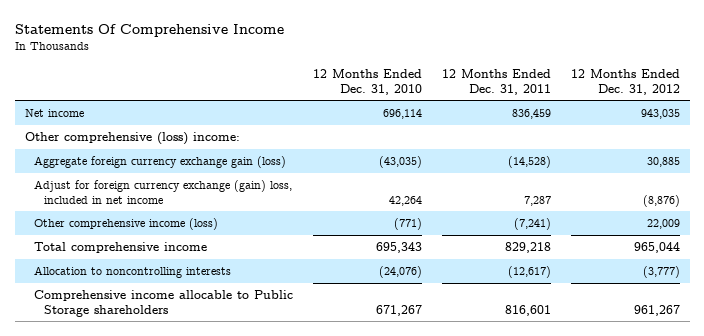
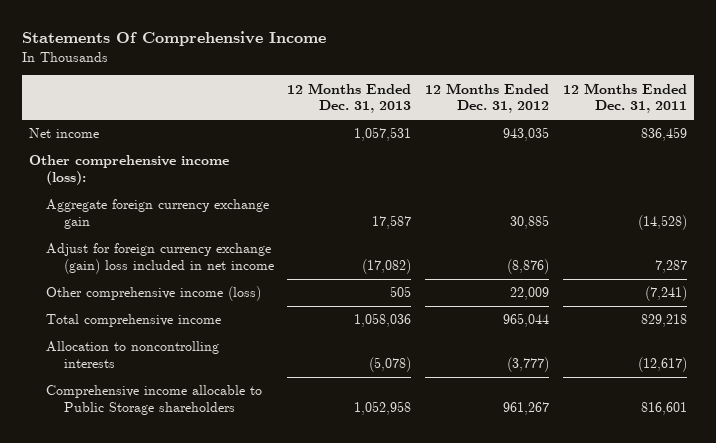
- | 12 Months Ended Dec. 31, 2010 | 12 Months Ended Dec. 31, 2011 | 12 Months Ended Dec. 31, 2012
+ | 12 Months Ended Dec. 31, 2013 | 12 Months Ended Dec. 31, 2012 | 12 Months Ended Dec. 31, 2011
- Other comprehensive (loss) income:
- Aggregate foreign currency exchange gain (loss) | (43,035) | (14,528) | 30,885
- Adjust for foreign currency exchange (gain) loss, included in net income | 42,264 | 7,287 | (8,876)
+ Other comprehensive income (loss):
+ Aggregate foreign currency exchange gain | 17,587 | 30,885 | (14,528)
+ Adjust for foreign currency exchange (gain) loss included in net income | (17,082) | (8,876) | 7,287

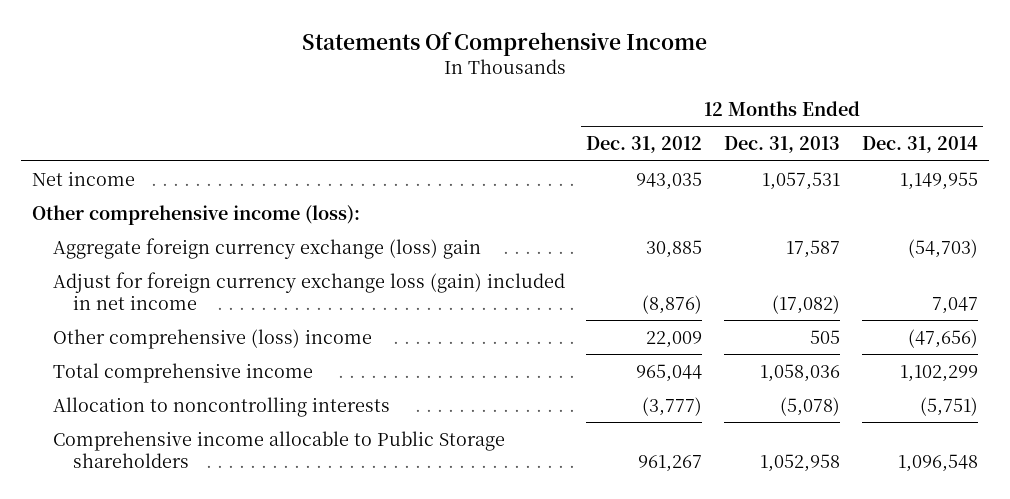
- | 12 Months Ended Dec. 31, 2013 | 12 Months Ended Dec. 31, 2012 | 12 Months Ended Dec. 31, 2011
+ | 12 Months Ended Dec. 31, 2012 | 12 Months Ended Dec. 31, 2013 | 12 Months Ended Dec. 31, 2014
- Aggregate foreign currency exchange gain | 17,587 | 30,885 | (14,528)
- Adjust for foreign currency exchange (gain) loss included in net income | (17,082) | (8,876) | 7,287
- Other comprehensive income (loss) | 505 | 22,009 | (7,241)
+ Aggregate foreign currency exchange (loss) gain | 30,885 | 17,587 | (54,703)
+ Adjust for foreign currency exchange loss (gain) included in net income | (8,876) | (17,082) | 7,047
+ Other comprehensive (loss) income | 22,009 | 505 | (47,656)

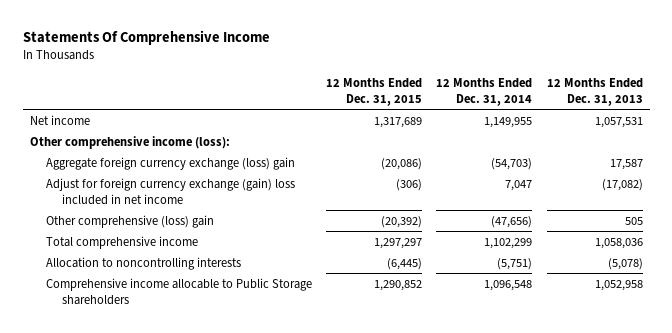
- | 12 Months Ended Dec. 31, 2012 | 12 Months Ended Dec. 31, 2013 | 12 Months Ended Dec. 31, 2014
+ | 12 Months Ended Dec. 31, 2015 | 12 Months Ended Dec. 31, 2014 | 12 Months Ended Dec. 31, 2013
- Adjust for foreign currency exchange loss (gain) included in net income | (8,876) | (17,082) | 7,047
- Other comprehensive (loss) income | 22,009 | 505 | (47,656)
+ Adjust for foreign currency exchange (gain) loss included in net income | (306) | 7,047 | (17,082)
+ Other comprehensive (loss) gain | (20,392) | (47,656) | 505

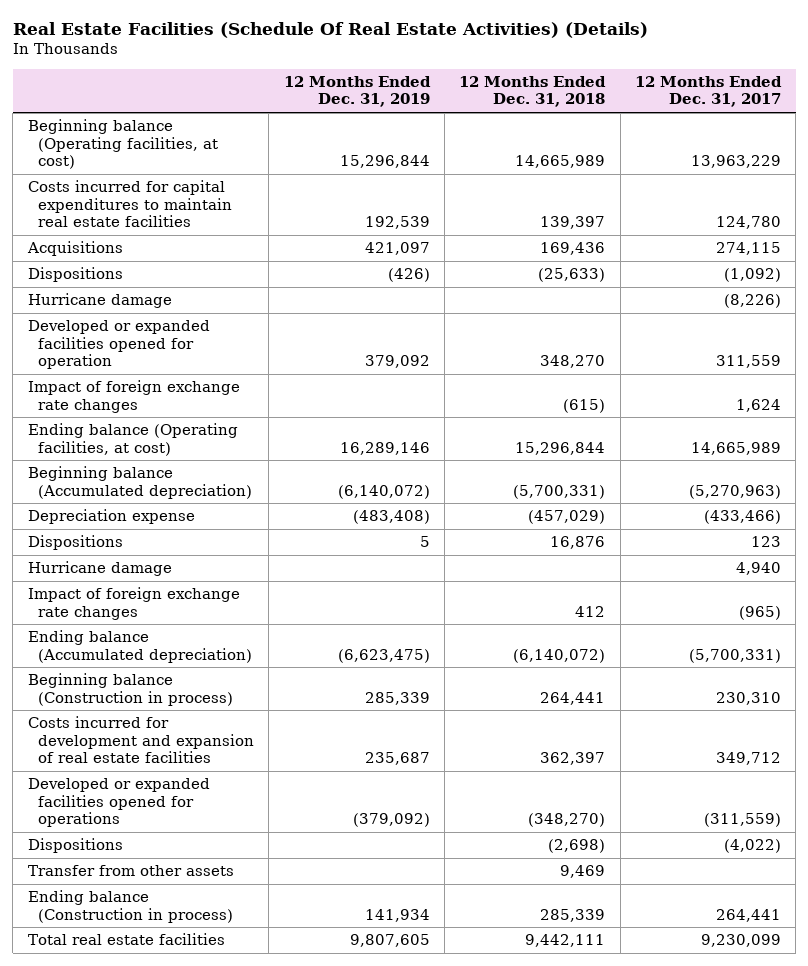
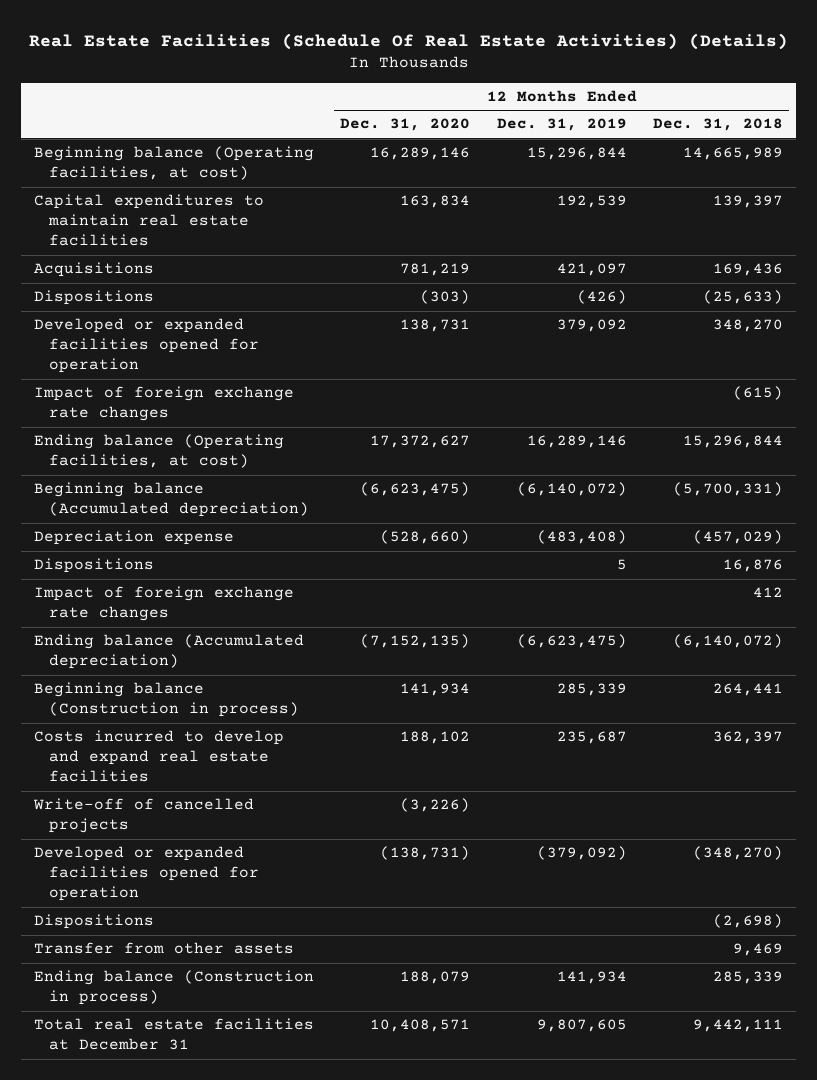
- | 12 Months Ended Dec. 31, 2019 | 12 Months Ended Dec. 31, 2018 | 12 Months Ended Dec. 31, 2017
+ | 12 Months Ended Dec. 31, 2020 | 12 Months Ended Dec. 31, 2019 | 12 Months Ended Dec. 31, 2018
- Costs incurred for capital expenditures to maintain real estate facilities | 192,539 | 139,397 | 124,780
+ Capital expenditures to maintain real estate facilities | 163,834 | 192,539 | 139,397
- Hurricane damage | | | (8,226)
- Hurricane damage | | | 4,940
- Costs incurred for development and expansion of real estate facilities | 235,687 | 362,397 | 349,712
- Developed or expanded facilities opened for operations | (379,092) | (348,270) | (311,559)
+ Costs incurred to develop and expand real estate facilities | 188,102 | 235,687 | 362,397
+ Write-off of cancelled projects | (3,226) | |
+ Developed or expanded facilities opened for operation | (138,731) | (379,092) | (348,270)
- Total real estate facilities | 9,807,605 | 9,442,111 | 9,230,099
+ Total real estate facilities at December 31 | 10,408,571 | 9,807,605 | 9,442,111

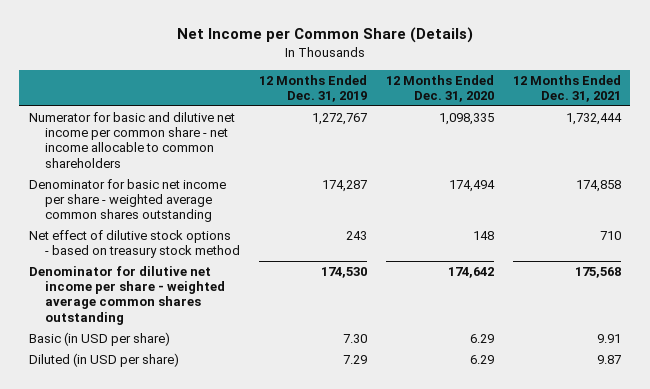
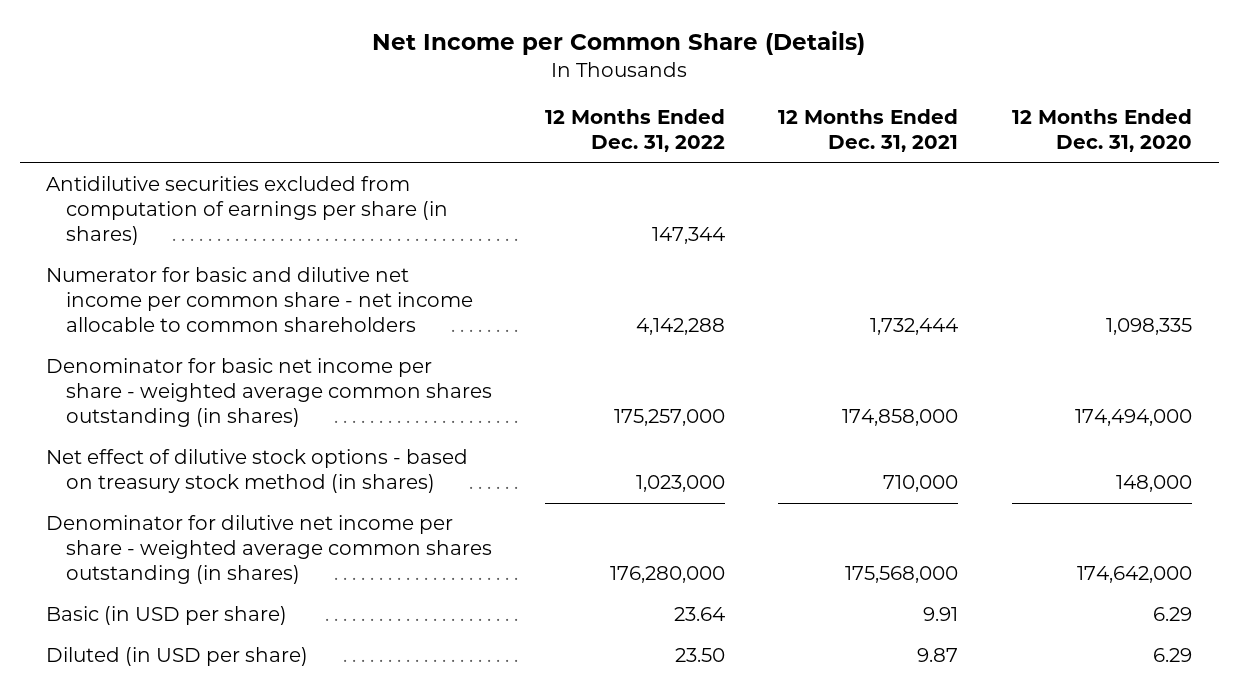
- | 12 Months Ended Dec. 31, 2019 | 12 Months Ended Dec. 31, 2020 | 12 Months Ended Dec. 31, 2021
+ | 12 Months Ended Dec. 31, 2022 | 12 Months Ended Dec. 31, 2021 | 12 Months Ended Dec. 31, 2020
+ Antidilutive securities excluded from computation of earnings per share (in shares) | 147,344 | |
- Denominator for basic net income per share - weighted average common shares outstanding | 174,287 | 174,494 | 174,858
- Net effect of dilutive stock options - based on treasury stock method | 243 | 148 | 710
- Denominator for dilutive net income per share - weighted average common shares outstanding | 174,530 | 174,642 | 175,568
+ Denominator for basic net income per share - weighted average common shares outstanding (in shares) | 175,257,000 | 174,858,000 | 174,494,000
+ Net effect of dilutive stock options - based on treasury stock method (in shares) | 1,023,000 | 710,000 | 148,000
+ Denominator for dilutive net income per share - weighted average common shares outstanding (in shares) | 176,280,000 | 175,568,000 | 174,642,000

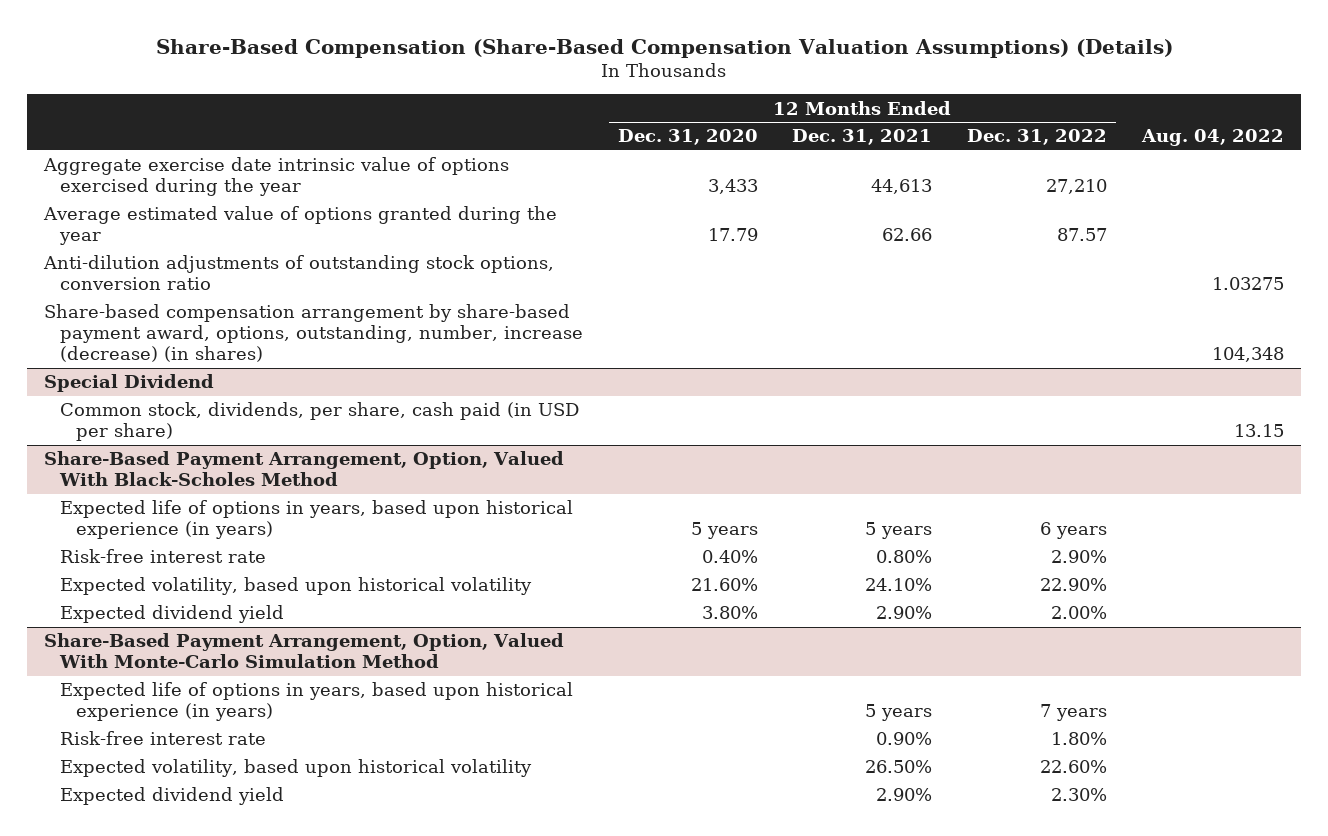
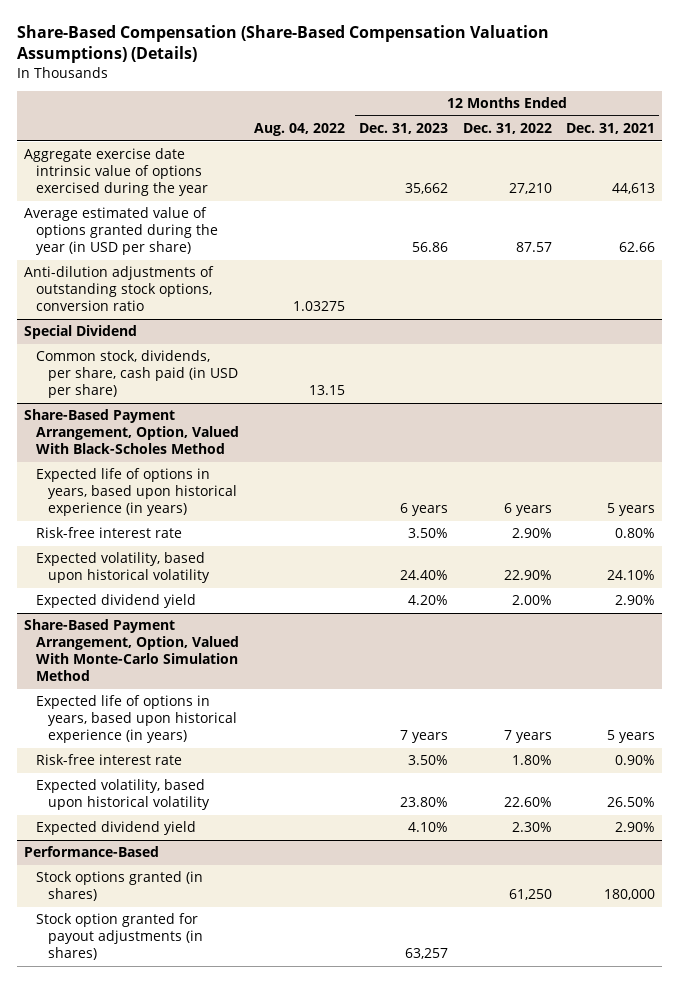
- | 12 Months Ended Dec. 31, 2020 | 12 Months Ended Dec. 31, 2021 | 12 Months Ended Dec. 31, 2022 | Aug. 04, 2022
+ | Aug. 04, 2022 | 12 Months Ended Dec. 31, 2023 | 12 Months Ended Dec. 31, 2022 | 12 Months Ended Dec. 31, 2021
- Average estimated value of options granted during the year | 17.79 | 62.66 | 87.57 |
+ Average estimated value of options granted during the year (in USD per share) | | 56.86 | 87.57 | 62.66
- Share-based compensation arrangement by share-based payment award, options, outstanding, number, increase (decrease) (in shares) | | | | 104,348
+ Performance-Based
+ Stock options granted (in shares) | | | 61,250 | 180,000
+ Stock option granted for payout adjustments (in shares) | | 63,257 | |

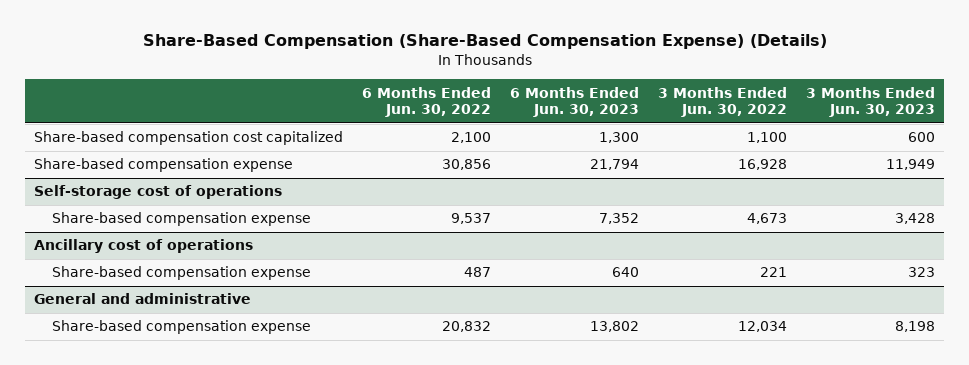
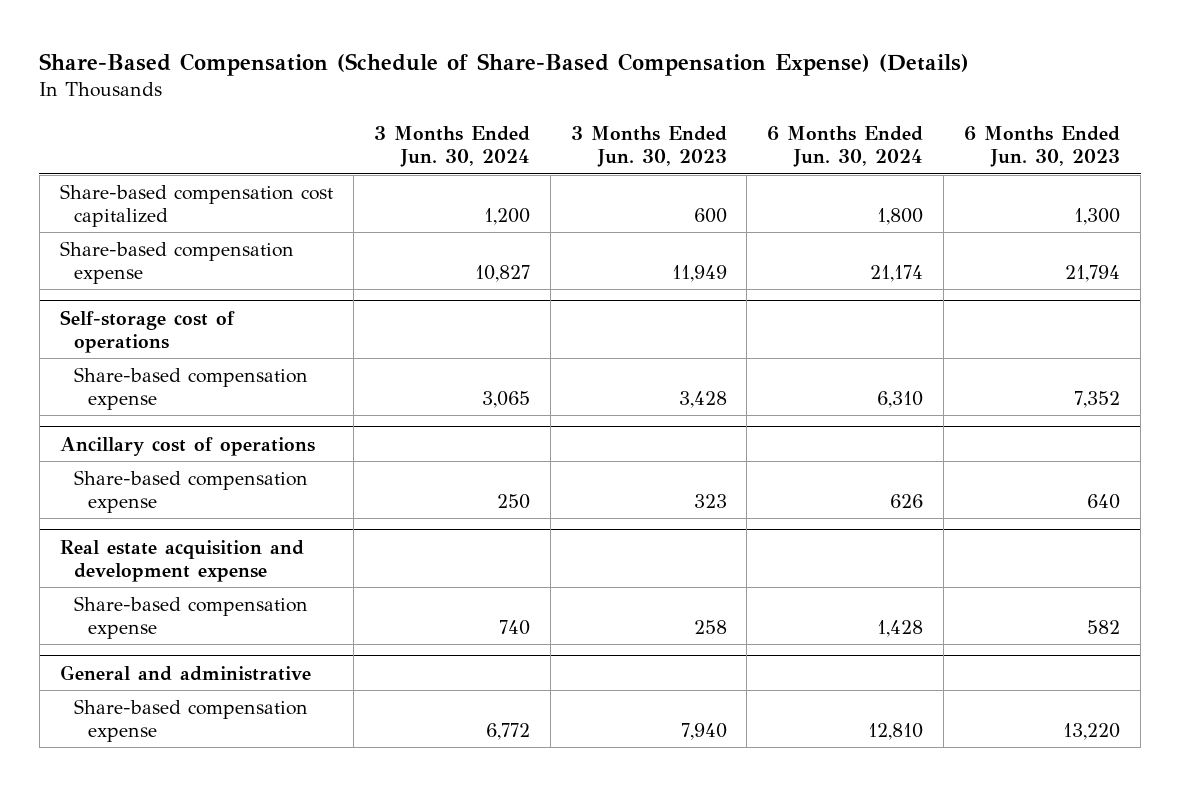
- Share-Based Compensation (Share-Based Compensation Expense) (Details)
+ Share-Based Compensation (Schedule of Share-Based Compensation Expense) (Details)
- | 6 Months Ended Jun. 30, 2022 | 6 Months Ended Jun. 30, 2023 | 3 Months Ended Jun. 30, 2022 | 3 Months Ended Jun. 30, 2023
+ | 3 Months Ended Jun. 30, 2024 | 3 Months Ended Jun. 30, 2023 | 6 Months Ended Jun. 30, 2024 | 6 Months Ended Jun. 30, 2023
+ Real estate acquisition and development expense
+ Share-based compensation expense | 740 | 258 | 1,428 | 582
@ General and administrative
- Share-based compensation expense | 20,832 | 13,802 | 12,034 | 8,198
+ Share-based compensation expense | 6,772 | 7,940 | 12,810 | 13,220

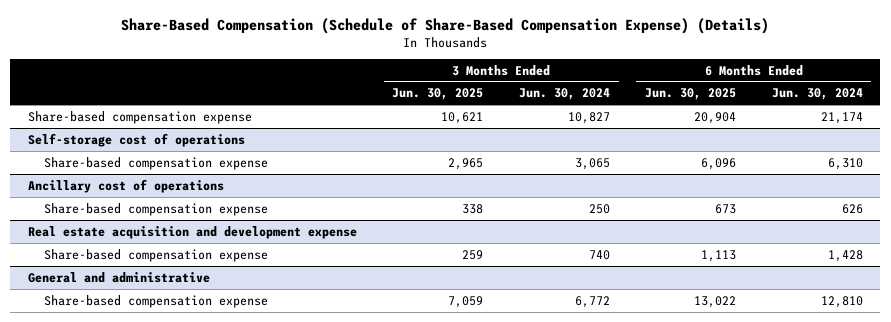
- | 3 Months Ended Jun. 30, 2024 | 3 Months Ended Jun. 30, 2023 | 6 Months Ended Jun. 30, 2024 | 6 Months Ended Jun. 30, 2023
+ | 3 Months Ended Jun. 30, 2025 | 3 Months Ended Jun. 30, 2024 | 6 Months Ended Jun. 30, 2025 | 6 Months Ended Jun. 30, 2024
- Share-based compensation cost capitalized | 1,200 | 600 | 1,800 | 1,300

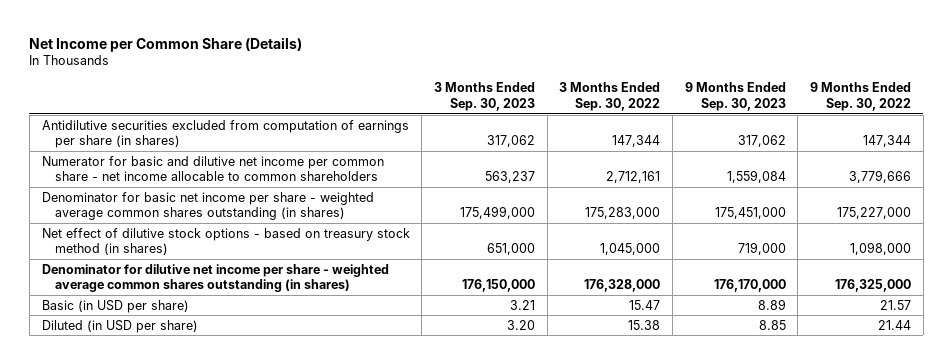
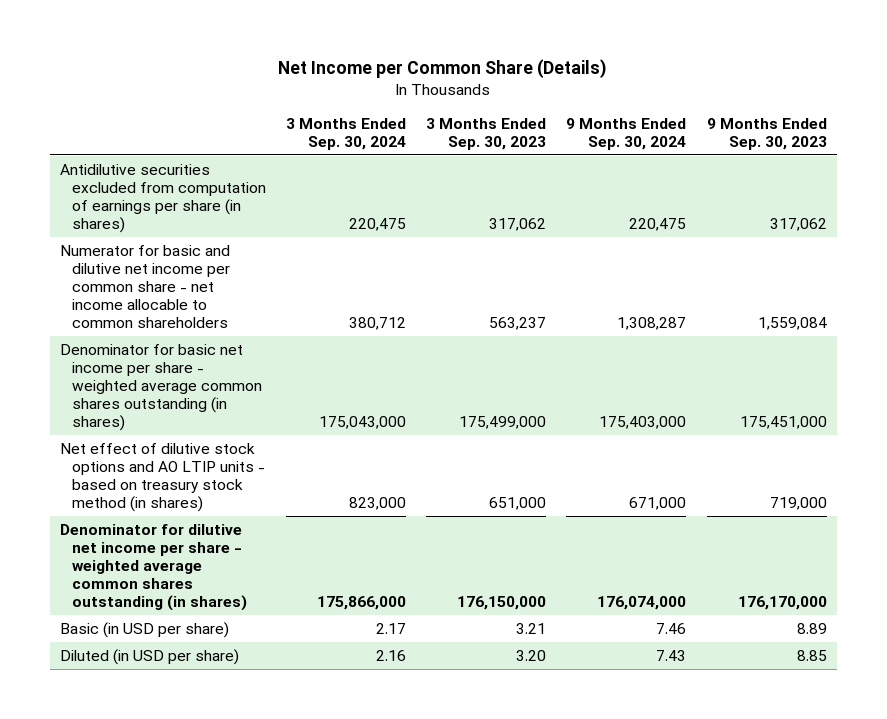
- | 3 Months Ended Sep. 30, 2023 | 3 Months Ended Sep. 30, 2022 | 9 Months Ended Sep. 30, 2023 | 9 Months Ended Sep. 30, 2022
+ | 3 Months Ended Sep. 30, 2024 | 3 Months Ended Sep. 30, 2023 | 9 Months Ended Sep. 30, 2024 | 9 Months Ended Sep. 30, 2023
- Net effect of dilutive stock options - based on treasury stock method (in shares) | 651,000 | 1,045,000 | 719,000 | 1,098,000
+ Net effect of dilutive stock options and AO LTIP units - based on treasury stock method (in shares) | 823,000 | 651,000 | 671,000 | 719,000

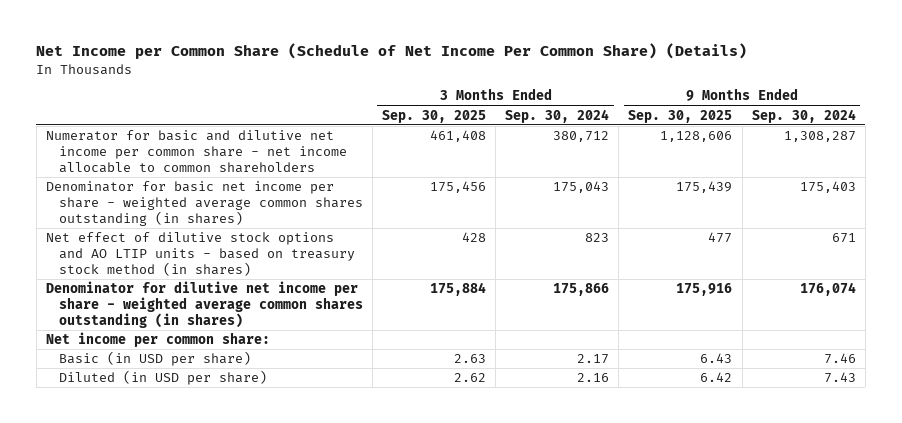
- Net Income per Common Share (Details)
+ Net Income per Common Share (Schedule of Net Income Per Common Share) (Details)
- | 3 Months Ended Sep. 30, 2024 | 3 Months Ended Sep. 30, 2023 | 9 Months Ended Sep. 30, 2024 | 9 Months Ended Sep. 30, 2023
+ | 3 Months Ended Sep. 30, 2025 | 3 Months Ended Sep. 30, 2024 | 9 Months Ended Sep. 30, 2025 | 9 Months Ended Sep. 30, 2024
- Antidilutive securities excluded from computation of earnings per share (in shares) | 220,475 | 317,062 | 220,475 | 317,062
- Denominator for basic net income per share - weighted average common shares outstanding (in shares) | 175,043,000 | 175,499,000 | 175,403,000 | 175,451,000
- Net effect of dilutive stock options and AO LTIP units - based on treasury stock method (in shares) | 823,000 | 651,000 | 671,000 | 719,000
- Denominator for dilutive net income per share - weighted average common shares outstanding (in shares) | 175,866,000 | 176,150,000 | 176,074,000 | 176,170,000
+ Denominator for basic net income per share - weighted average common shares outstanding (in shares) | 175,456 | 175,043 | 175,439 | 175,403
+ Net effect of dilutive stock options and AO LTIP units - based on treasury stock method (in shares) | 428 | 823 | 477 | 671
+ Denominator for dilutive net income per share - weighted average common shares outstanding (in shares) | 175,884 | 175,866 | 175,916 | 176,074
+ Net income per common share:

